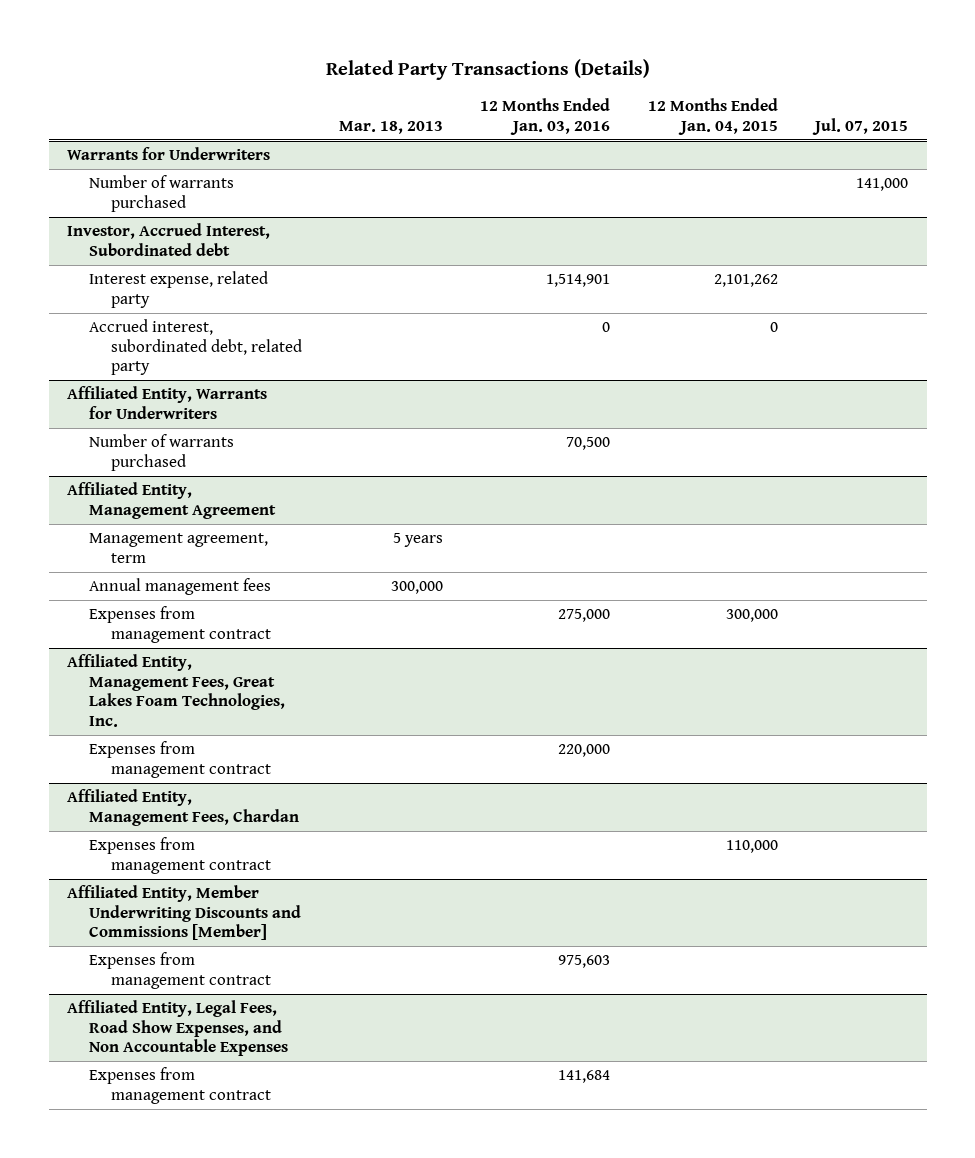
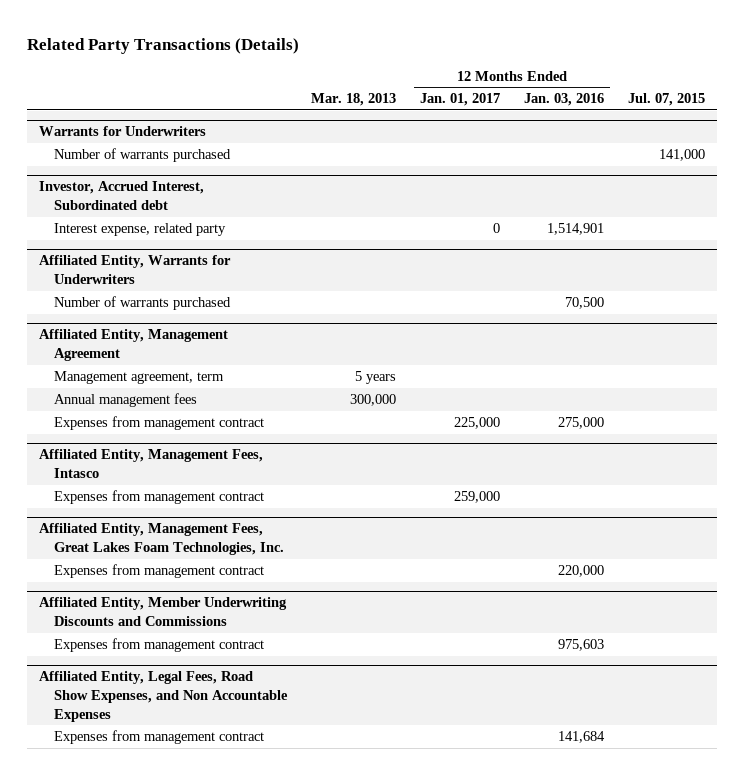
- | Mar. 18, 2013 | 12 Months Ended Jan. 03, 2016 | 12 Months Ended Jan. 04, 2015 | Jul. 07, 2015
+ | Mar. 18, 2013 | 12 Months Ended Jan. 01, 2017 | 12 Months Ended Jan. 03, 2016 | Jul. 07, 2015
@ Investor, Accrued Interest, Subordinated debt
- Accrued interest, subordinated debt, related party | | 0 | 0 |
+ Affiliated Entity, Management Fees, Intasco
+ Expenses from management contract | | 259,000 | |
- Affiliated Entity, Management Fees, Chardan
- Expenses from management contract | | | 110,000 |
- Affiliated Entity, Member Underwriting Discounts and Commissions [Member]
+ Affiliated Entity, Member Underwriting Discounts and Commissions

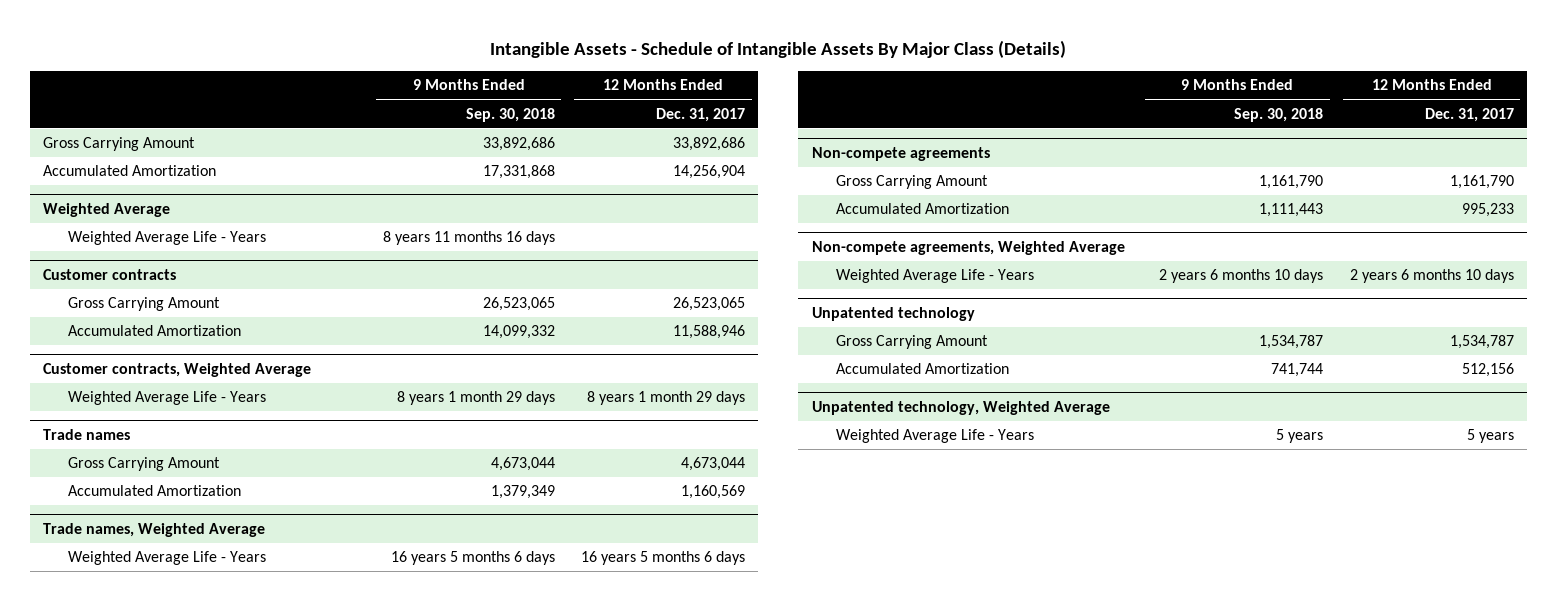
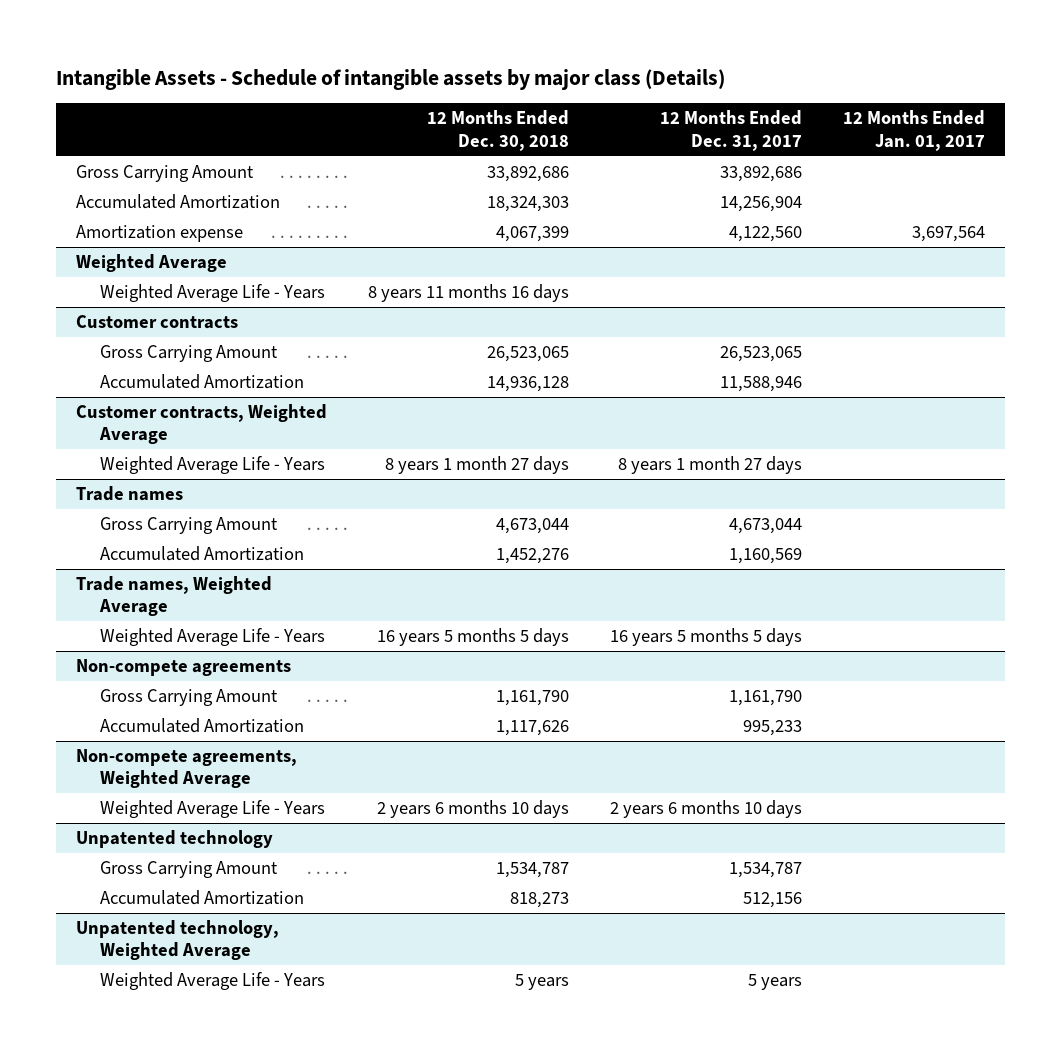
- Intangible Assets - Schedule of Intangible Assets By Major Class (Details)
+ Intangible Assets - Schedule of intangible assets by major class (Details)
- | 9 Months Ended Sep. 30, 2018 | 12 Months Ended Dec. 31, 2017
+ | 12 Months Ended Dec. 30, 2018 | 12 Months Ended Dec. 31, 2017 | 12 Months Ended Jan. 01, 2017
+ Amortization expense | 4,067,399 | 4,122,560 | 3,697,564
@ Customer contracts, Weighted Average
- Weighted Average Life - Years | 8 years 1 month 29 days | 8 years 1 month 29 days
+ Weighted Average Life - Years | 8 years 1 month 27 days | 8 years 1 month 27 days |
@ Trade names, Weighted Average
- Weighted Average Life - Years | 16 years 5 months 6 days | 16 years 5 months 6 days
+ Weighted Average Life - Years | 16 years 5 months 5 days | 16 years 5 months 5 days |

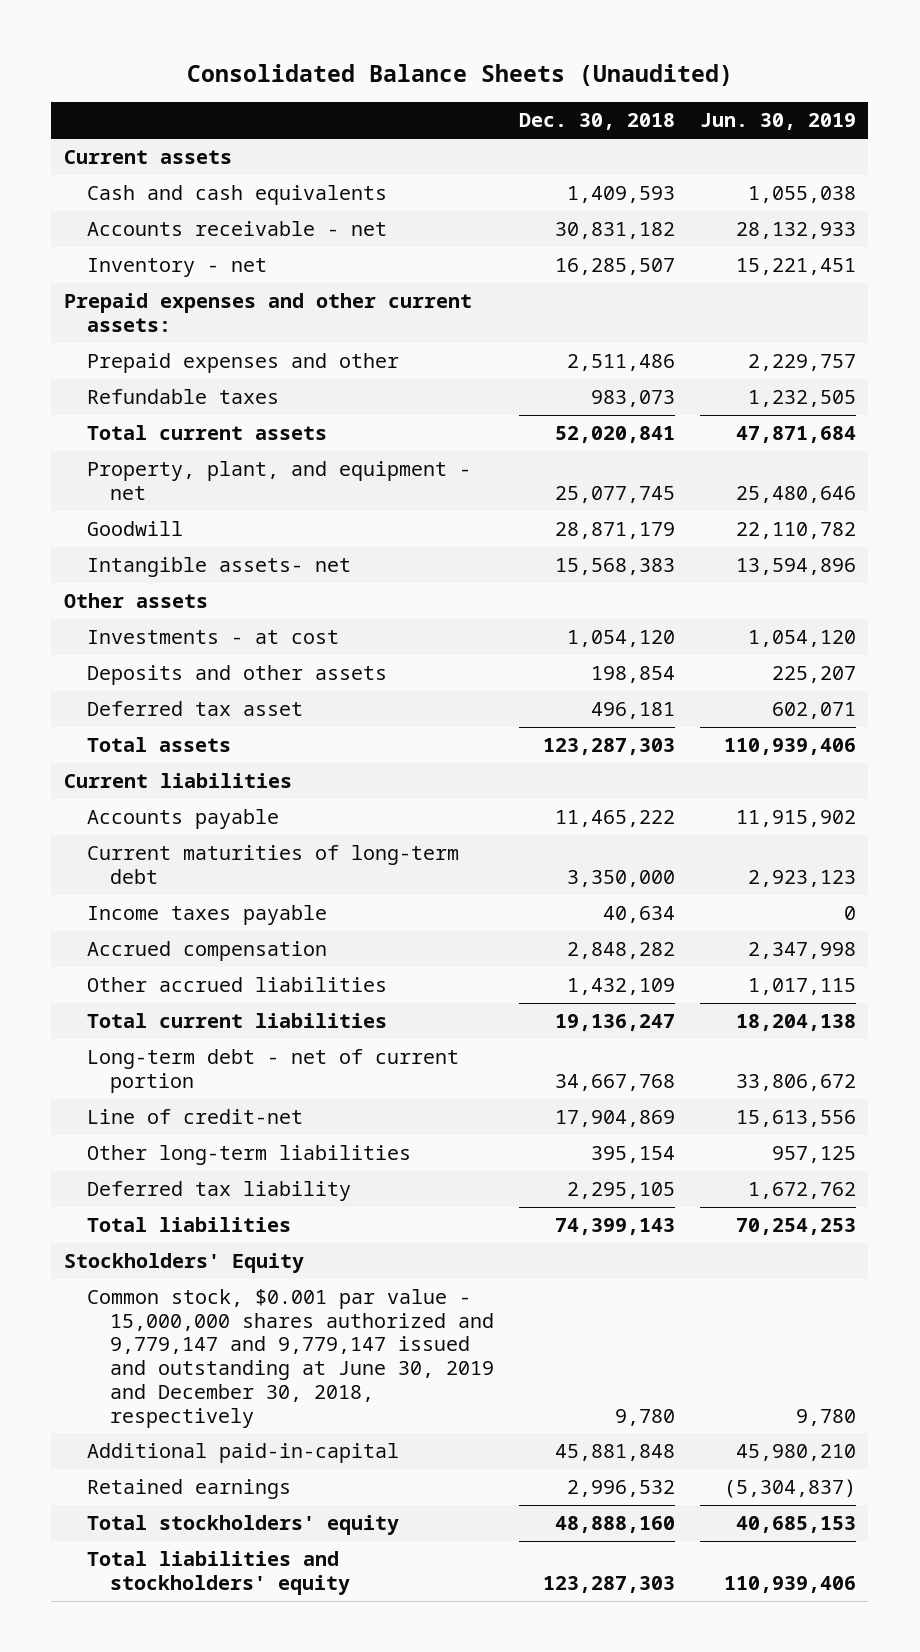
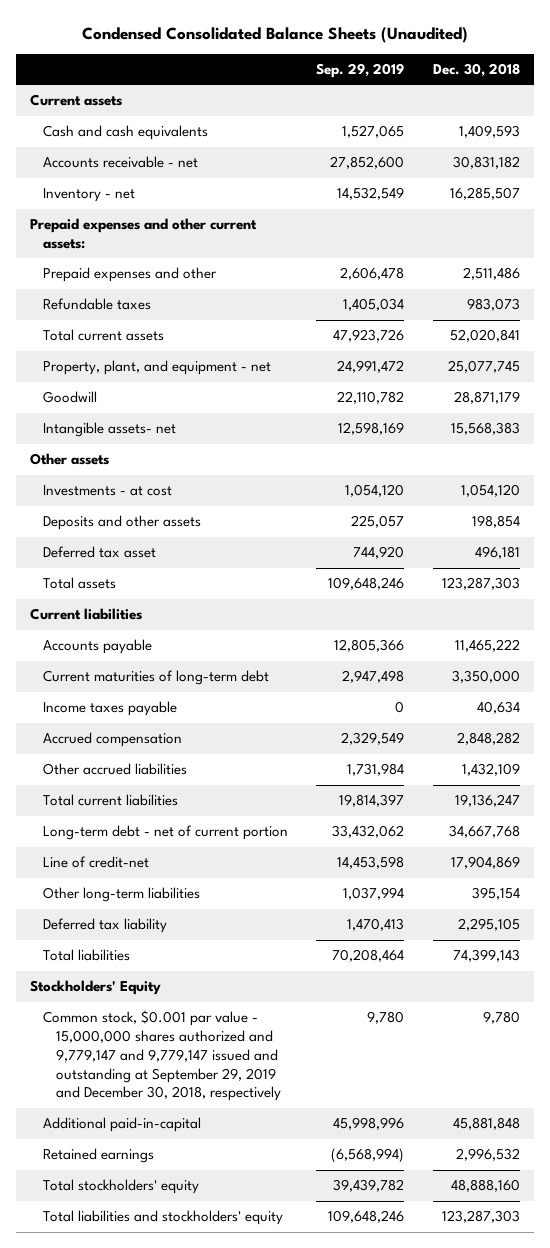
- Consolidated Balance Sheets (Unaudited)
+ Condensed Consolidated Balance Sheets (Unaudited)
- | Dec. 30, 2018 | Jun. 30, 2019
+ | Sep. 29, 2019 | Dec. 30, 2018
- Common stock, $0.001 par value - 15,000,000 shares authorized and 9,779,147 and 9,779,147 issued and outstanding at June 30, 2019 and December 30, 2018, respectively | 9,780 | 9,780
+ Common stock, $0.001 par value - 15,000,000 shares authorized and 9,779,147 and 9,779,147 issued and outstanding at September 29, 2019 and December 30, 2018, respectively | 9,780 | 9,780

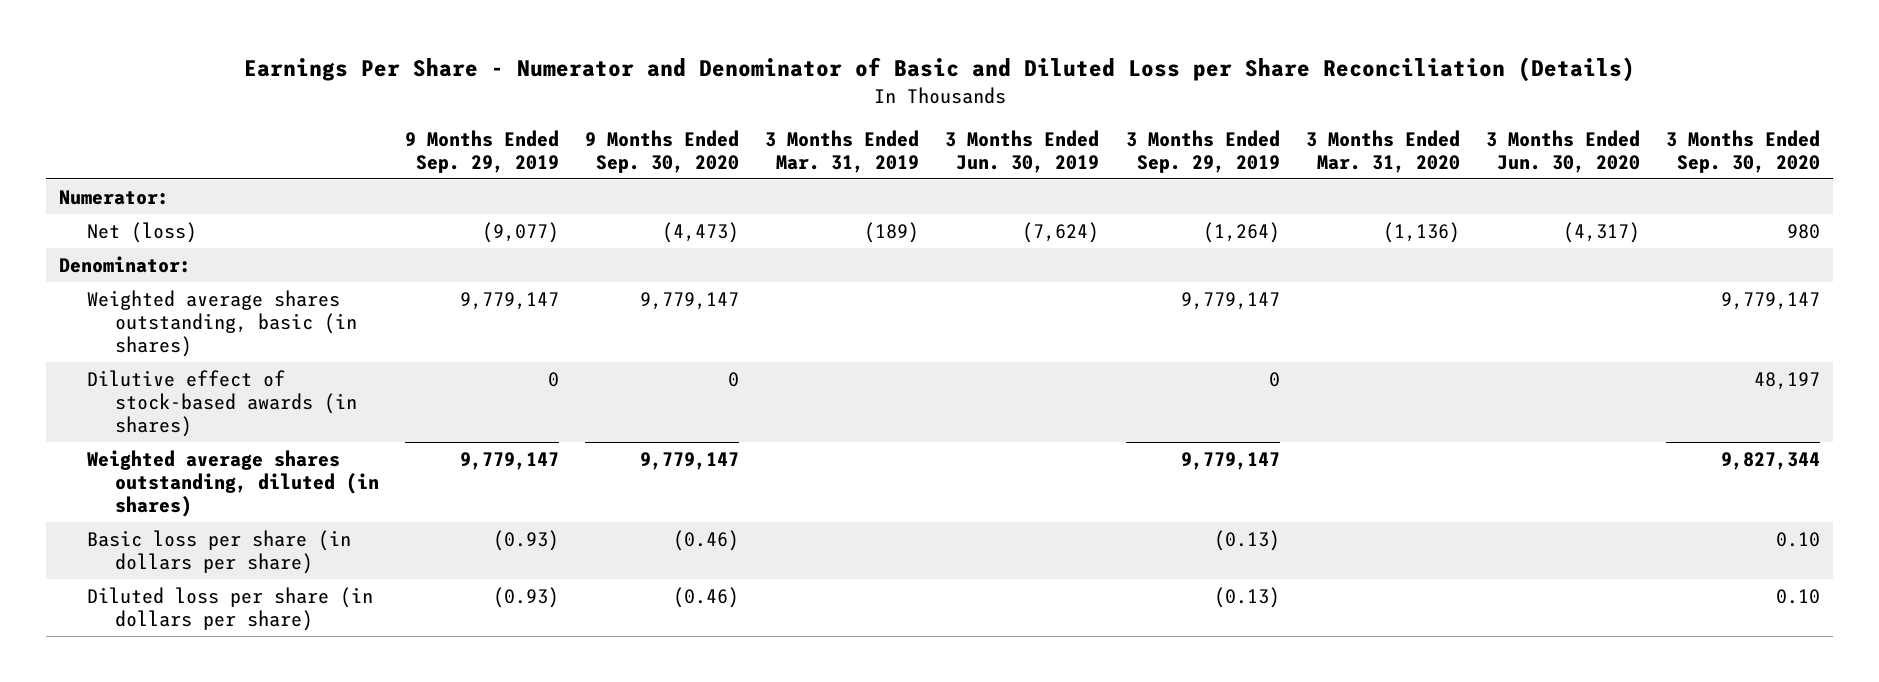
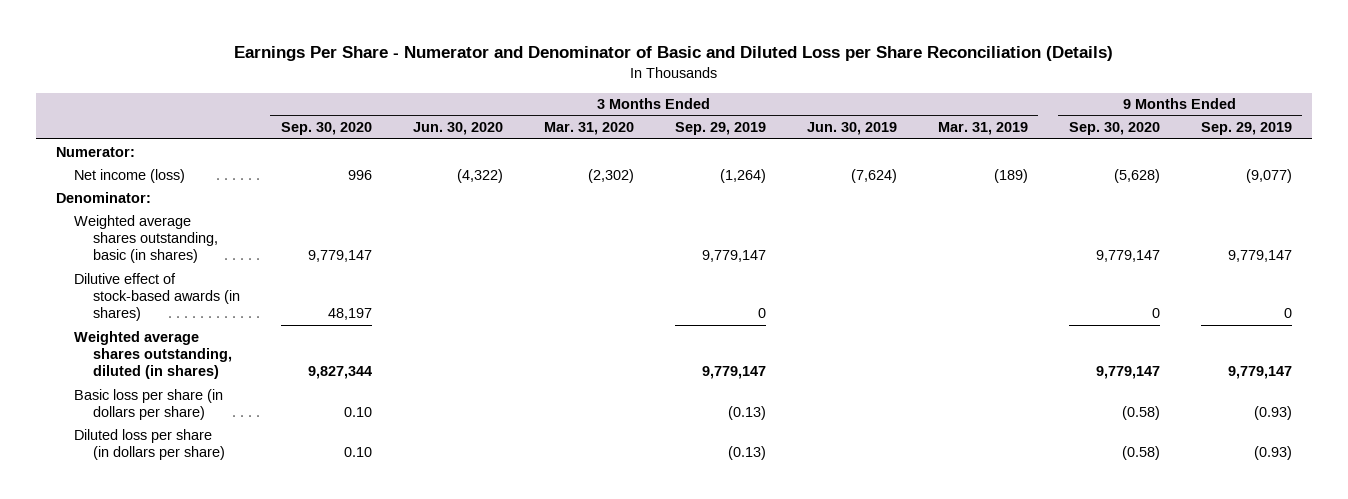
- | 9 Months Ended Sep. 29, 2019 | 9 Months Ended Sep. 30, 2020 | 3 Months Ended Mar. 31, 2019 | 3 Months Ended Jun. 30, 2019 | 3 Months Ended Sep. 29, 2019 | 3 Months Ended Mar. 31, 2020 | 3 Months Ended Jun. 30, 2020 | 3 Months Ended Sep. 30, 2020
+ | 3 Months Ended Sep. 30, 2020 | 3 Months Ended Jun. 30, 2020 | 3 Months Ended Mar. 31, 2020 | 3 Months Ended Sep. 29, 2019 | 3 Months Ended Jun. 30, 2019 | 3 Months Ended Mar. 31, 2019 | 9 Months Ended Sep. 30, 2020 | 9 Months Ended Sep. 29, 2019
- Net (loss) | (9,077) | (4,473) | (189) | (7,624) | (1,264) | (1,136) | (4,317) | 980
+ Net income (loss) | 996 | (4,322) | (2,302) | (1,264) | (7,624) | (189) | (5,628) | (9,077)
- Basic loss per share (in dollars per share) | (0.93) | (0.46) | | | (0.13) | | | 0.10
- Diluted loss per share (in dollars per share) | (0.93) | (0.46) | | | (0.13) | | | 0.10
+ Basic loss per share (in dollars per share) | 0.10 | | | (0.13) | | | (0.58) | (0.93)
+ Diluted loss per share (in dollars per share) | 0.10 | | | (0.13) | | | (0.58) | (0.93)

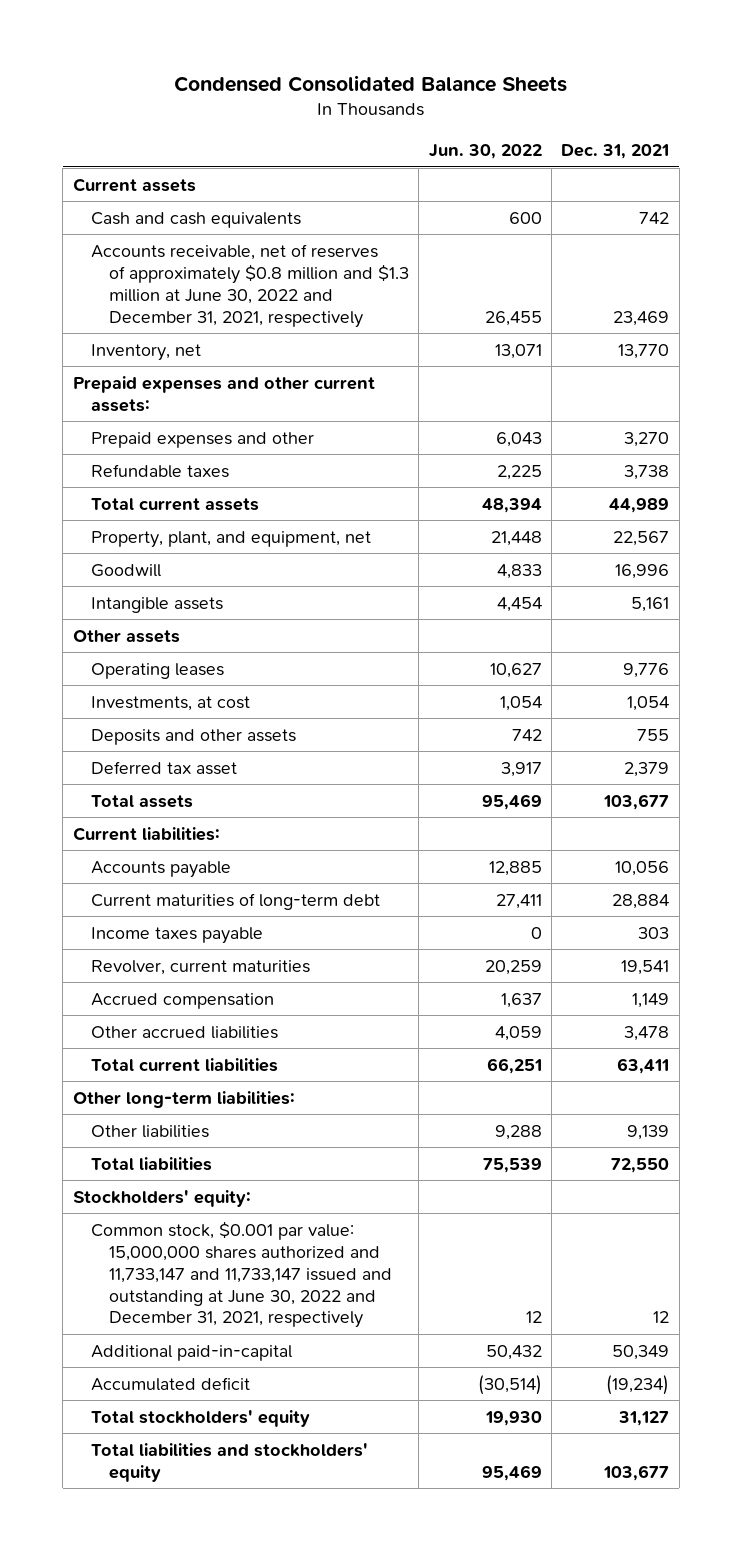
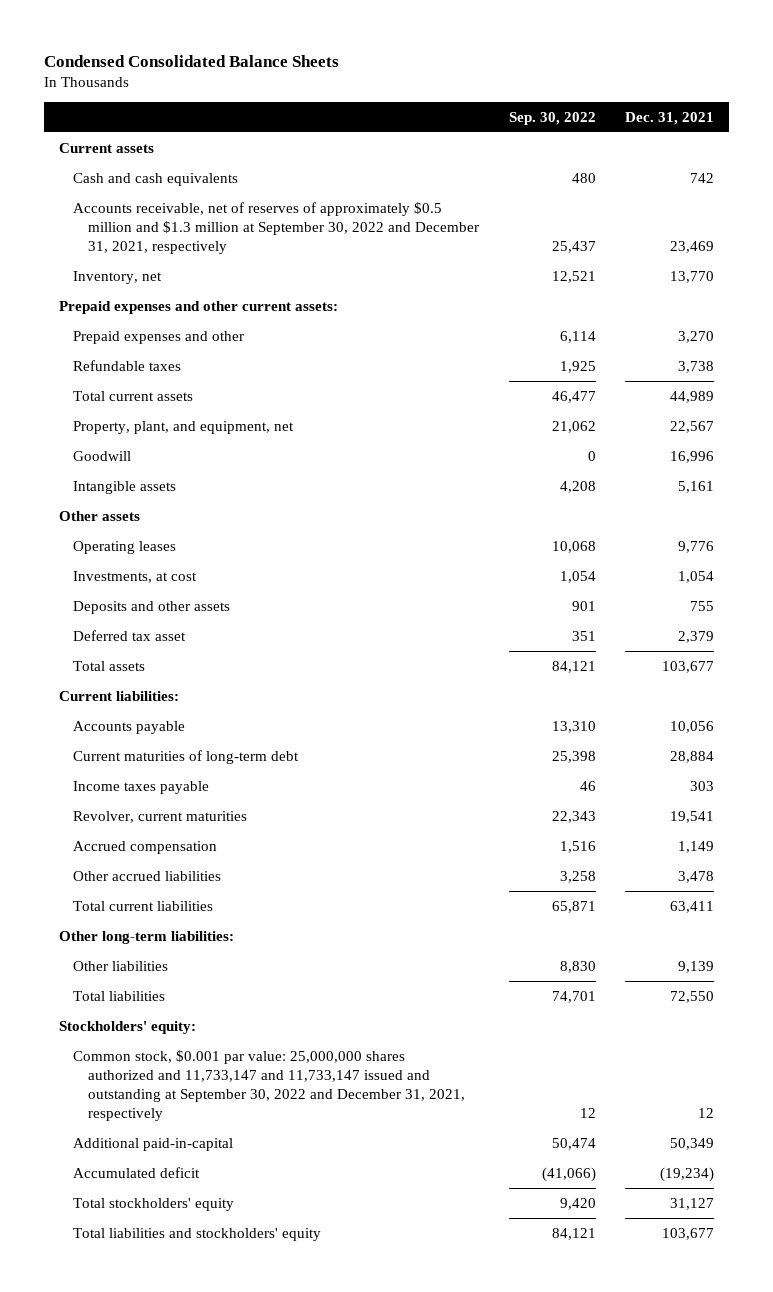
- | Jun. 30, 2022 | Dec. 31, 2021
+ | Sep. 30, 2022 | Dec. 31, 2021
- Accounts receivable, net of reserves of approximately $0.8 million and $1.3 million at June 30, 2022 and December 31, 2021, respectively | 26,455 | 23,469
+ Accounts receivable, net of reserves of approximately $0.5 million and $1.3 million at September 30, 2022 and December 31, 2021, respectively | 25,437 | 23,469
- Common stock, $0.001 par value: 15,000,000 shares authorized and 11,733,147 and 11,733,147 issued and outstanding at June 30, 2022 and December 31, 2021, respectively | 12 | 12
+ Common stock, $0.001 par value: 25,000,000 shares authorized and 11,733,147 and 11,733,147 issued and outstanding at September 30, 2022 and December 31, 2021, respectively | 12 | 12

